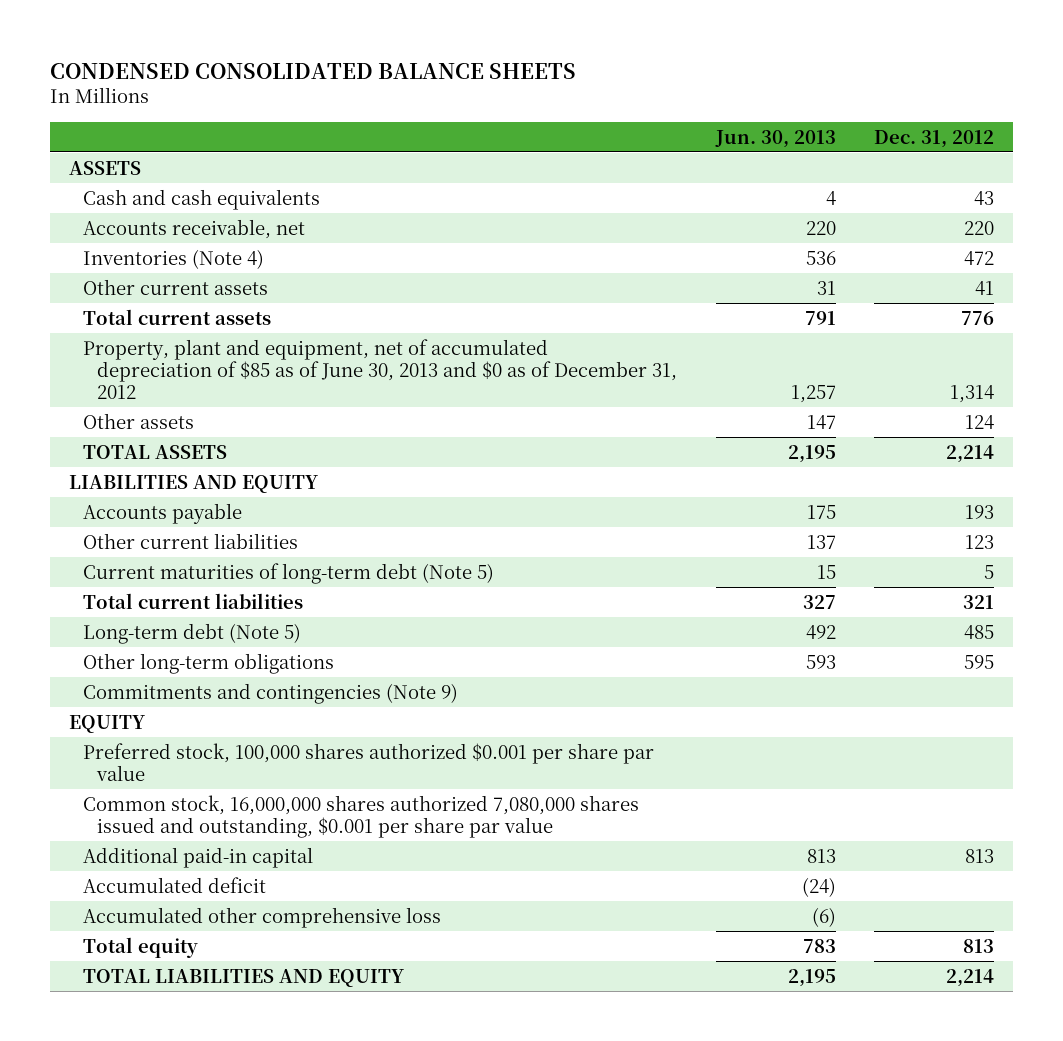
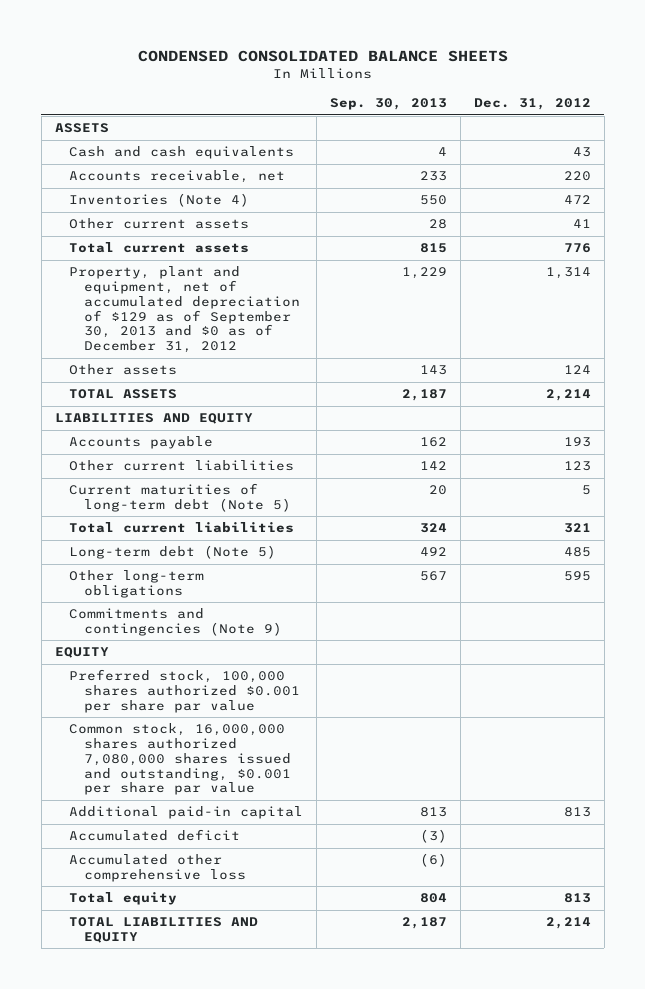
- | Jun. 30, 2013 | Dec. 31, 2012
+ | Sep. 30, 2013 | Dec. 31, 2012
- Property, plant and equipment, net of accumulated depreciation of $85 as of June 30, 2013 and $0 as of December 31, 2012 | 1,257 | 1,314
+ Property, plant and equipment, net of accumulated depreciation of $129 as of September 30, 2013 and $0 as of December 31, 2012 | 1,229 | 1,314

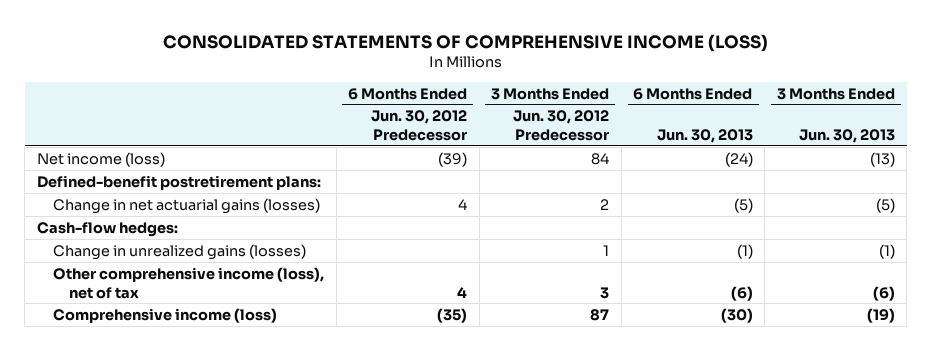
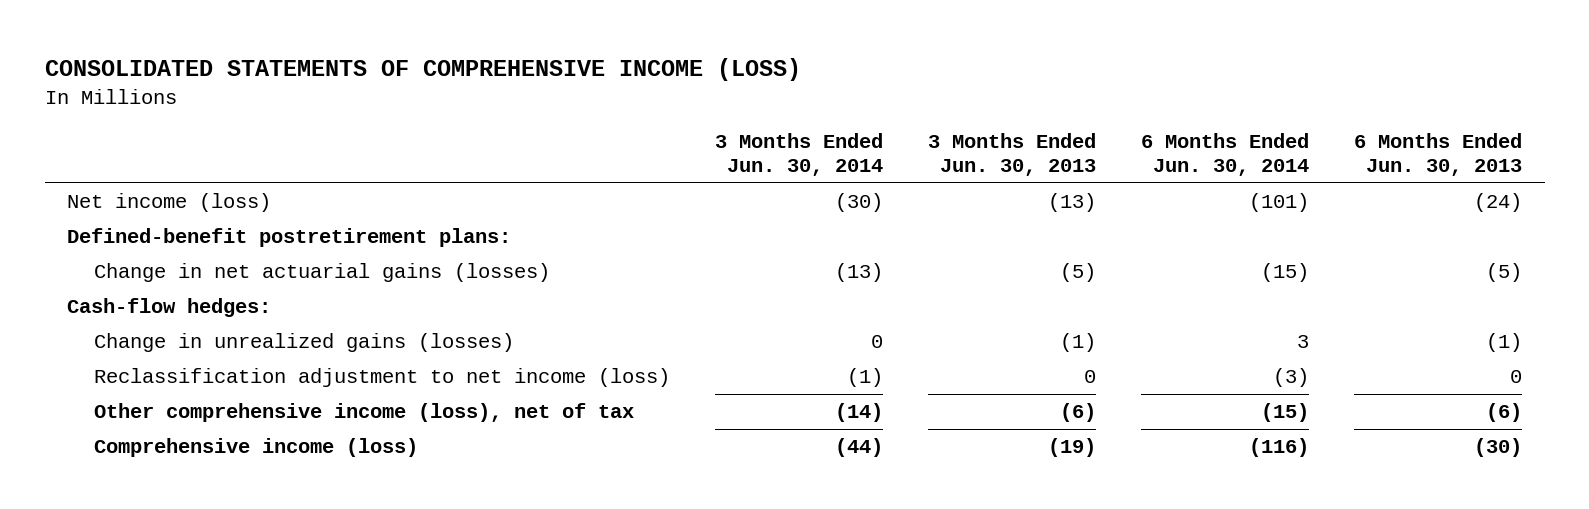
- | 6 Months Ended Jun. 30, 2012 Predecessor | 3 Months Ended Jun. 30, 2012 Predecessor | 6 Months Ended Jun. 30, 2013 | 3 Months Ended Jun. 30, 2013
+ | 3 Months Ended Jun. 30, 2014 | 3 Months Ended Jun. 30, 2013 | 6 Months Ended Jun. 30, 2014 | 6 Months Ended Jun. 30, 2013
+ Reclassification adjustment to net income (loss) | (1) | 0 | (3) | 0

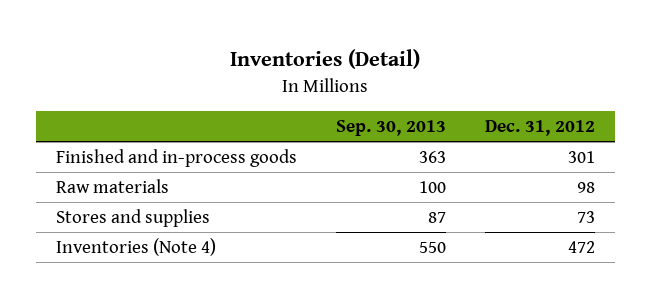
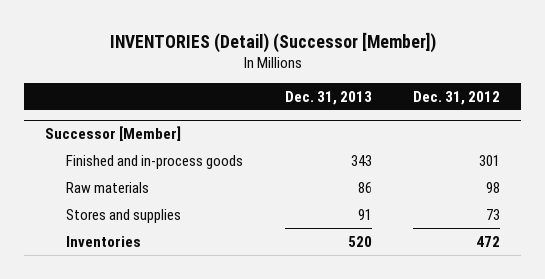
- Inventories (Detail)
+ INVENTORIES (Detail) (Successor [Member])
- | Sep. 30, 2013 | Dec. 31, 2012
+ | Dec. 31, 2013 | Dec. 31, 2012
+ Successor [Member]
- Inventories (Note 4) | 550 | 472
+ Inventories | 520 | 472

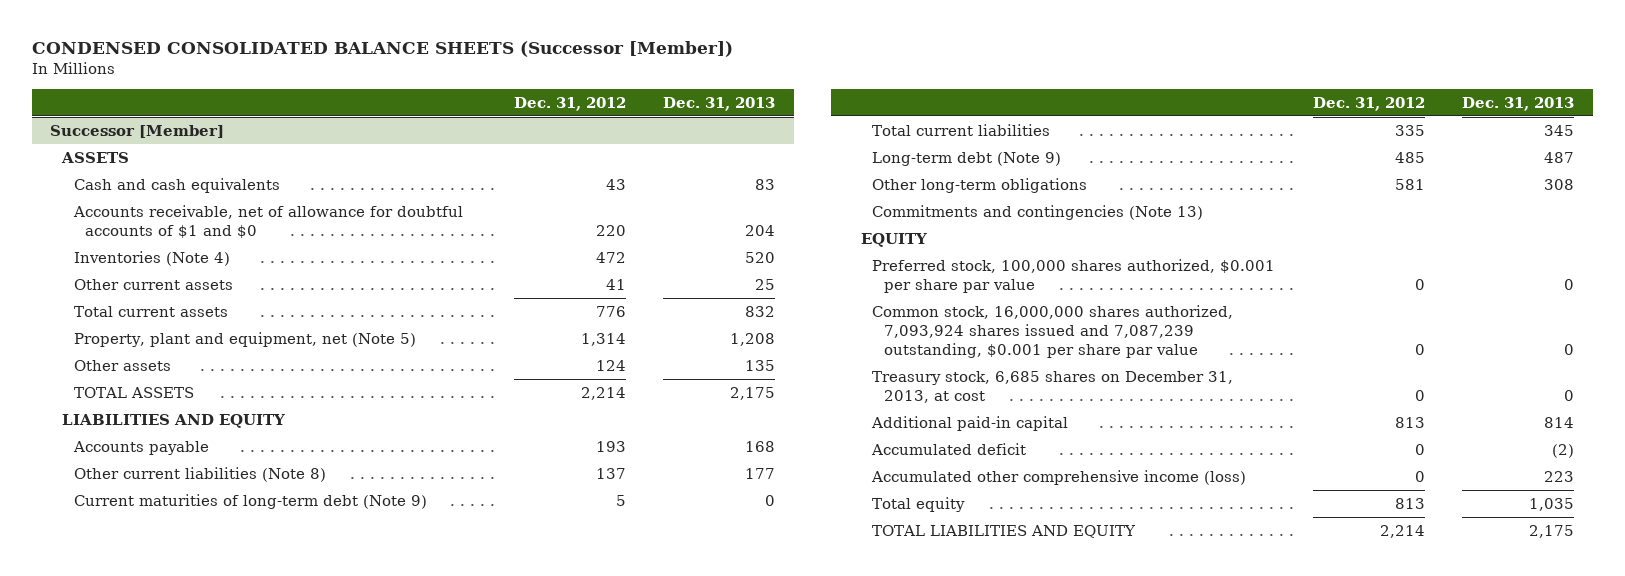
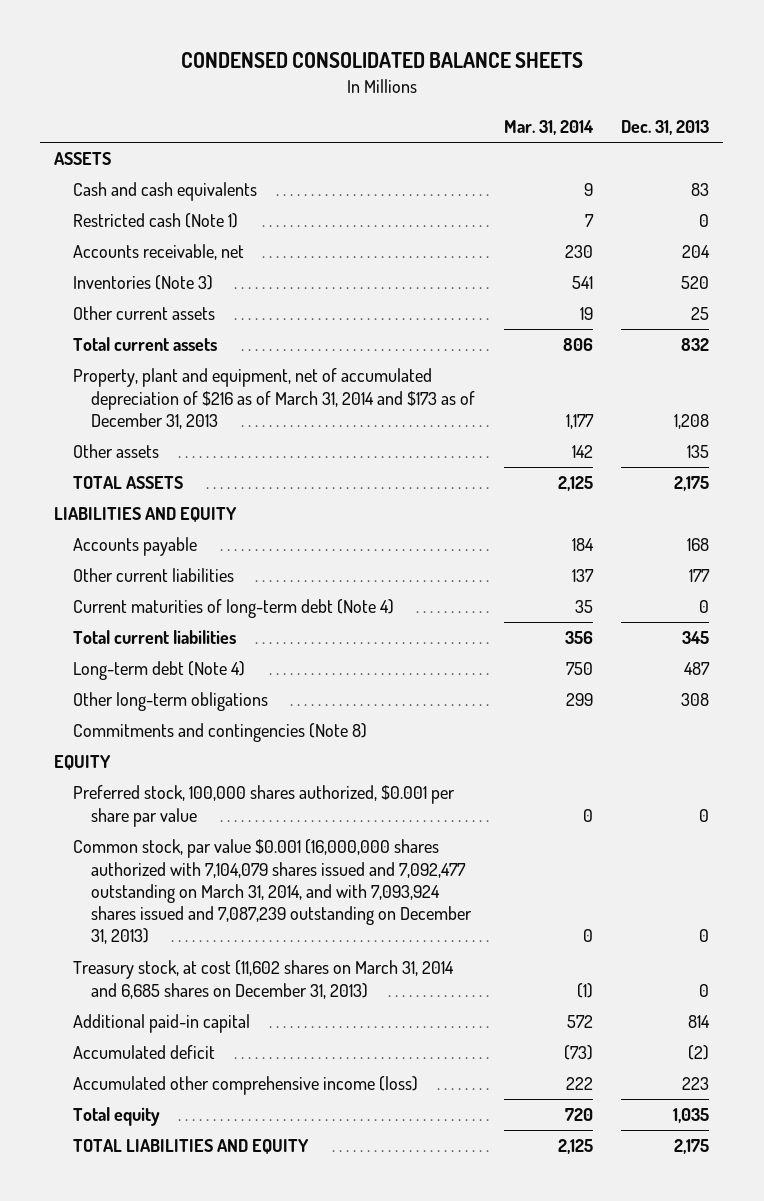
- CONDENSED CONSOLIDATED BALANCE SHEETS (Successor [Member])
+ CONDENSED CONSOLIDATED BALANCE SHEETS
- | Dec. 31, 2012 | Dec. 31, 2013
+ | Mar. 31, 2014 | Dec. 31, 2013
- Successor [Member]
- Accounts receivable, net of allowance for doubtful accounts of $1 and $0 | 220 | 204
- Inventories (Note 4) | 472 | 520
+ Restricted cash (Note 1) | 7 | 0
+ Accounts receivable, net | 230 | 204
+ Inventories (Note 3) | 541 | 520
- Property, plant and equipment, net (Note 5) | 1,314 | 1,208
+ Property, plant and equipment, net of accumulated depreciation of $216 as of March 31, 2014 and $173 as of December 31, 2013 | 1,177 | 1,208
- Other current liabilities (Note 8) | 137 | 177
- Current maturities of long-term debt (Note 9) | 5 | 0
+ Other current liabilities | 137 | 177
+ Current maturities of long-term debt (Note 4) | 35 | 0
- Long-term debt (Note 9) | 485 | 487
+ Long-term debt (Note 4) | 750 | 487
- Commitments and contingencies (Note 13)
+ Commitments and contingencies (Note 8)
- Common stock, 16,000,000 shares authorized, 7,093,924 shares issued and 7,087,239 outstanding, $0.001 per share par value | 0 | 0
- Treasury stock, 6,685 shares on December 31, 2013, at cost | 0 | 0
+ Common stock, par value $0.001 (16,000,000 shares authorized with 7,104,079 shares issued and 7,092,477 outstanding on March 31, 2014, and with 7,093,924 shares issued and 7,087,239 outstanding on December 31, 2013) | 0 | 0
+ Treasury stock, at cost (11,602 shares on March 31, 2014 and 6,685 shares on December 31, 2013) | (1) | 0

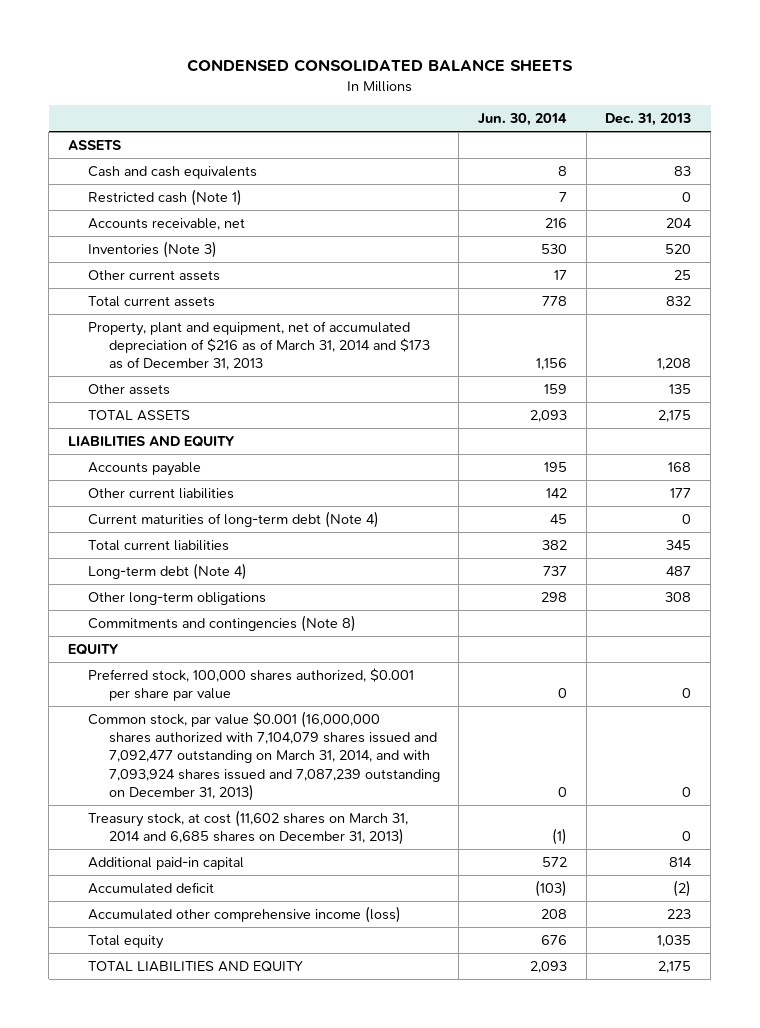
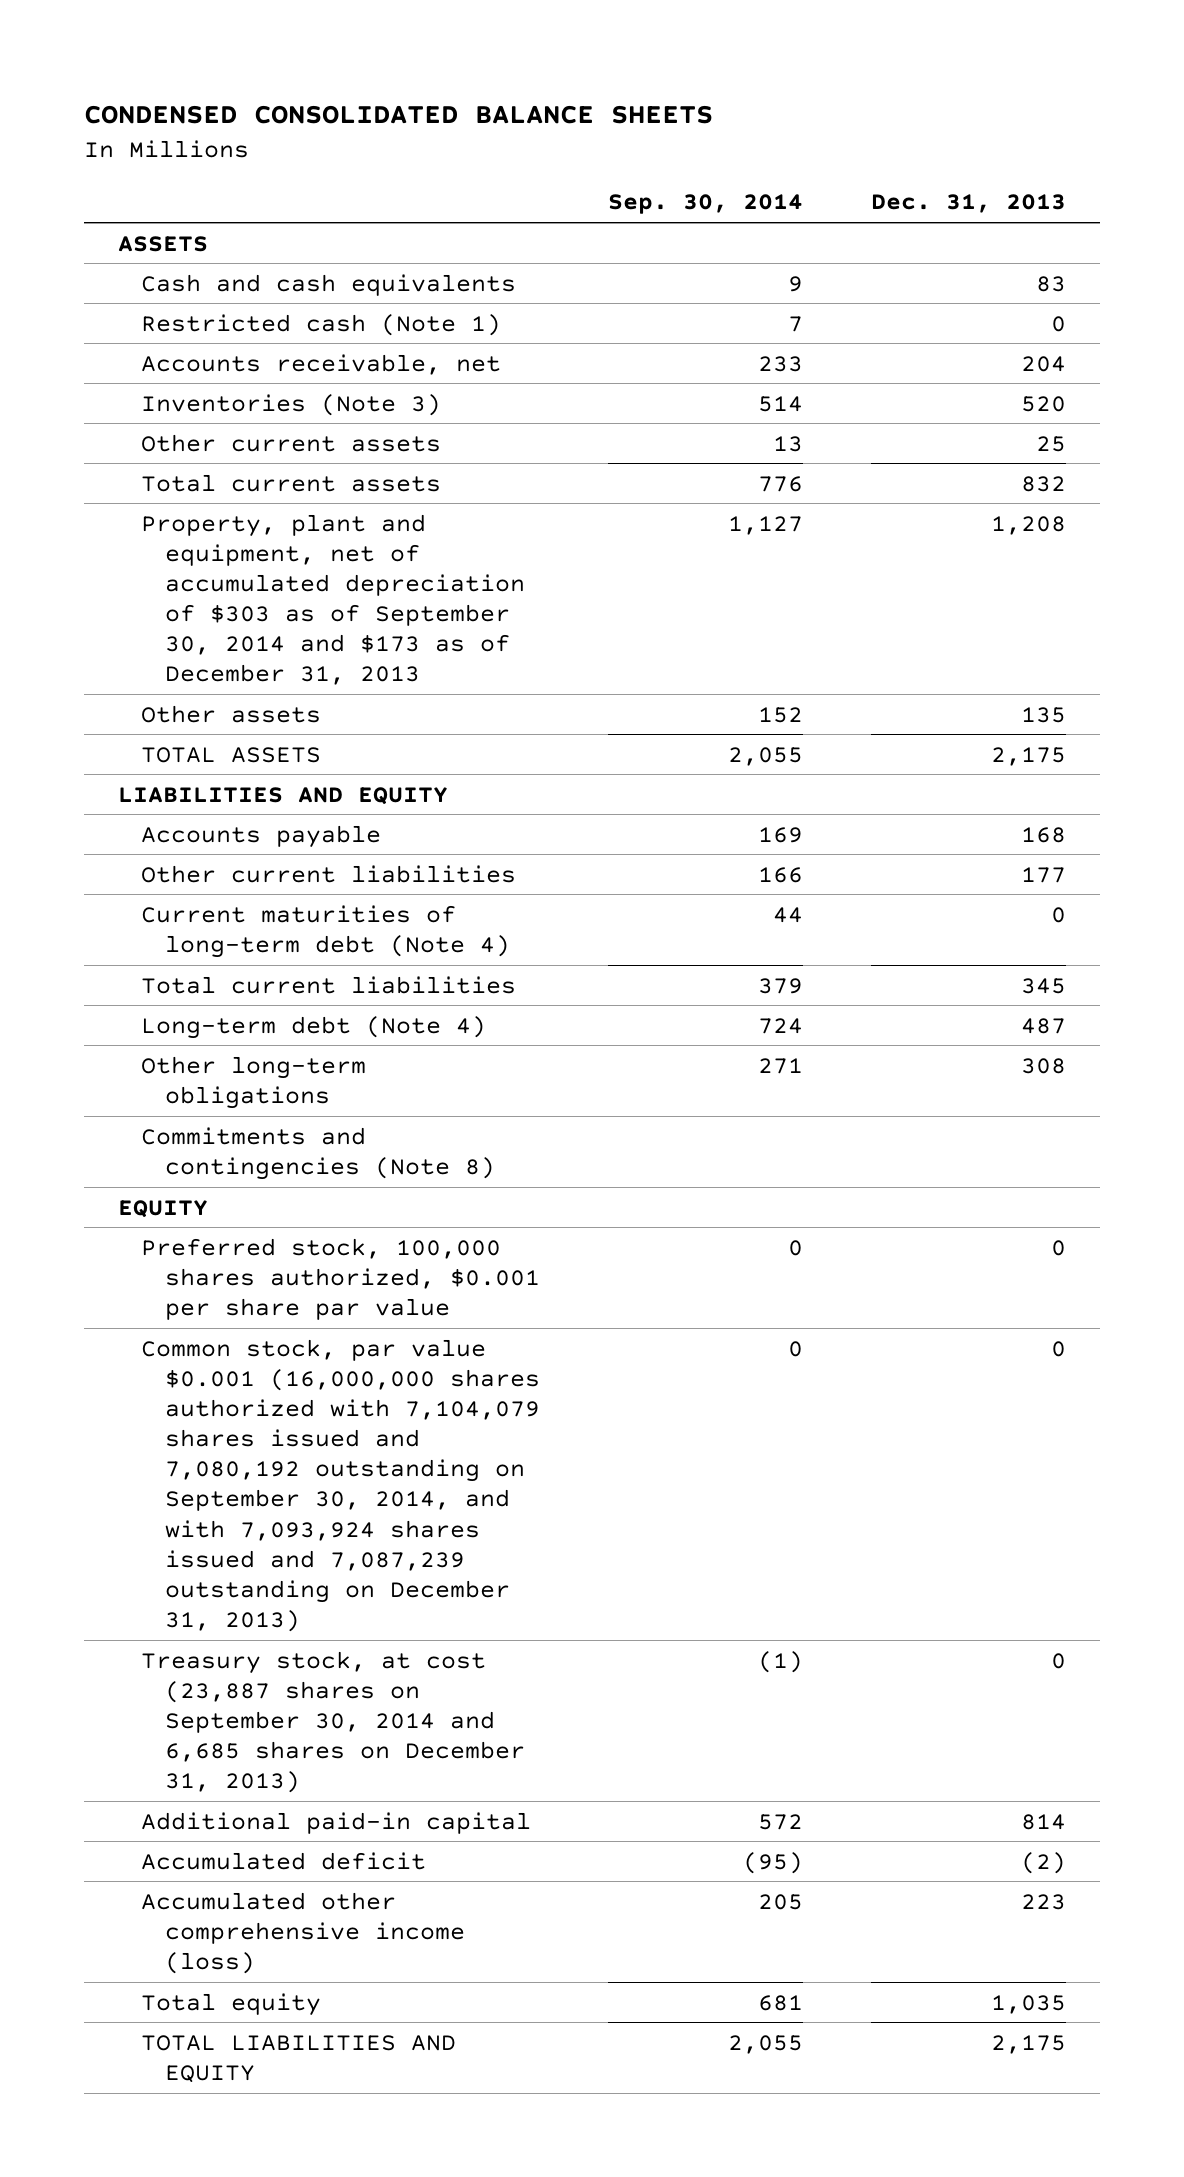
- | Jun. 30, 2014 | Dec. 31, 2013
+ | Sep. 30, 2014 | Dec. 31, 2013
- Property, plant and equipment, net of accumulated depreciation of $216 as of March 31, 2014 and $173 as of December 31, 2013 | 1,156 | 1,208
+ Property, plant and equipment, net of accumulated depreciation of $303 as of September 30, 2014 and $173 as of December 31, 2013 | 1,127 | 1,208
- Common stock, par value $0.001 (16,000,000 shares authorized with 7,104,079 shares issued and 7,092,477 outstanding on March 31, 2014, and with 7,093,924 shares issued and 7,087,239 outstanding on December 31, 2013) | 0 | 0
- Treasury stock, at cost (11,602 shares on March 31, 2014 and 6,685 shares on December 31, 2013) | (1) | 0
+ Common stock, par value $0.001 (16,000,000 shares authorized with 7,104,079 shares issued and 7,080,192 outstanding on September 30, 2014, and with 7,093,924 shares issued and 7,087,239 outstanding on December 31, 2013) | 0 | 0
+ Treasury stock, at cost (23,887 shares on September 30, 2014 and 6,685 shares on December 31, 2013) | (1) | 0

